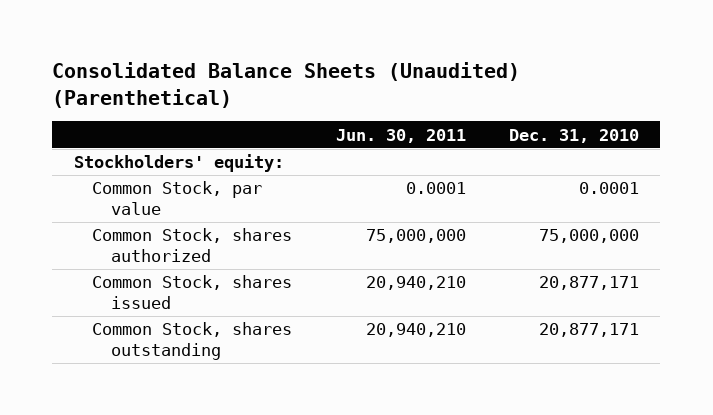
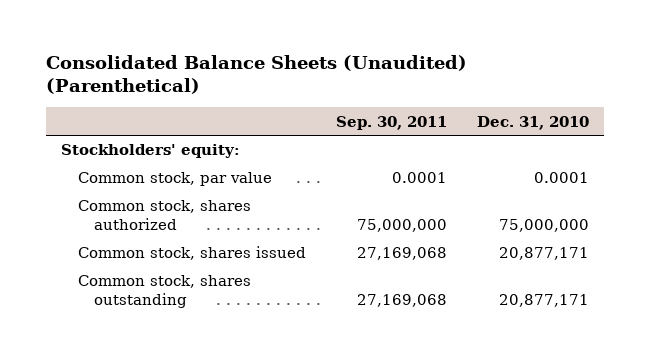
- | Jun. 30, 2011 | Dec. 31, 2010
+ | Sep. 30, 2011 | Dec. 31, 2010
- Common Stock, par value | 0.0001 | 0.0001
- Common Stock, shares authorized | 75,000,000 | 75,000,000
- Common Stock, shares issued | 20,940,210 | 20,877,171
- Common Stock, shares outstanding | 20,940,210 | 20,877,171
+ Common stock, par value | 0.0001 | 0.0001
+ Common stock, shares authorized | 75,000,000 | 75,000,000
+ Common stock, shares issued | 27,169,068 | 20,877,171
+ Common stock, shares outstanding | 27,169,068 | 20,877,171

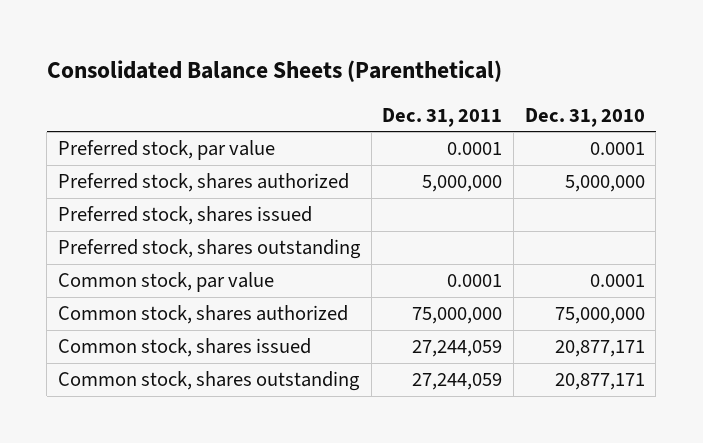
- Consolidated Balance Sheets (Unaudited) (Parenthetical)
+ Consolidated Balance Sheets (Parenthetical)
- | Sep. 30, 2011 | Dec. 31, 2010
+ | Dec. 31, 2011 | Dec. 31, 2010
- Stockholders' equity:
+ Preferred stock, par value | 0.0001 | 0.0001
+ Preferred stock, shares authorized | 5,000,000 | 5,000,000
+ Preferred stock, shares issued
+ Preferred stock, shares outstanding

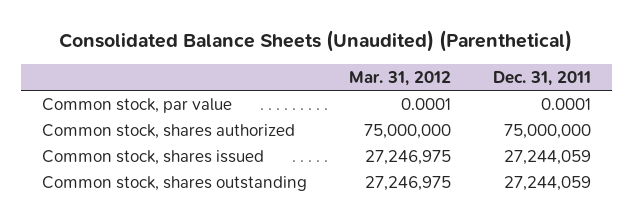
- Consolidated Balance Sheets (Parenthetical)
+ Consolidated Balance Sheets (Unaudited) (Parenthetical)
- | Dec. 31, 2011 | Dec. 31, 2010
+ | Mar. 31, 2012 | Dec. 31, 2011
- Preferred stock, par value | 0.0001 | 0.0001
- Preferred stock, shares authorized | 5,000,000 | 5,000,000
- Preferred stock, shares issued
- Preferred stock, shares outstanding

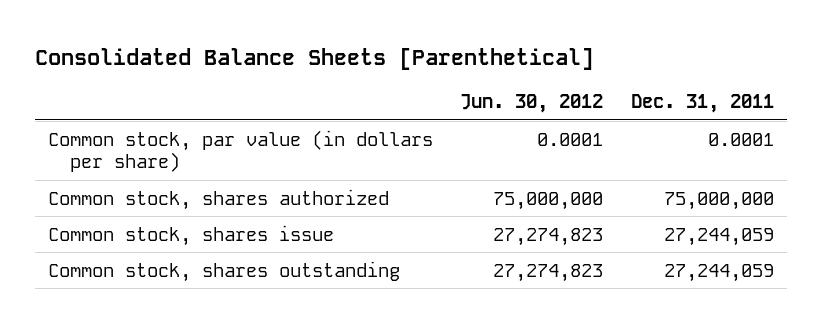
- Consolidated Balance Sheets (Unaudited) (Parenthetical)
+ Consolidated Balance Sheets [Parenthetical]
- | Mar. 31, 2012 | Dec. 31, 2011
+ | Jun. 30, 2012 | Dec. 31, 2011
- Common stock, par value | 0.0001 | 0.0001
+ Common stock, par value (in dollars per share) | 0.0001 | 0.0001
- Common stock, shares issued | 27,246,975 | 27,244,059
+ Common stock, shares issue | 27,274,823 | 27,244,059

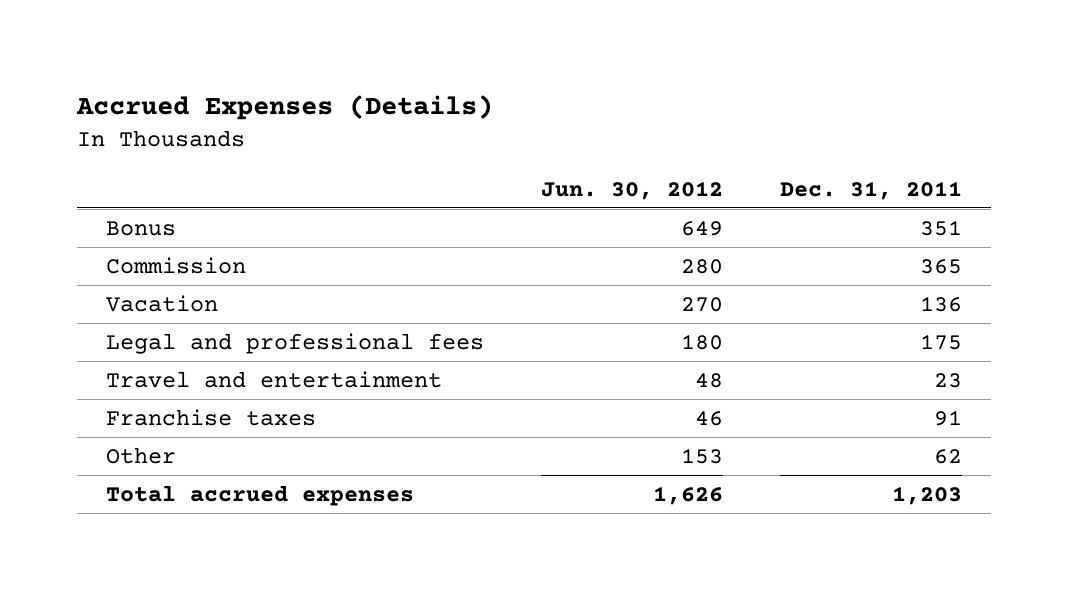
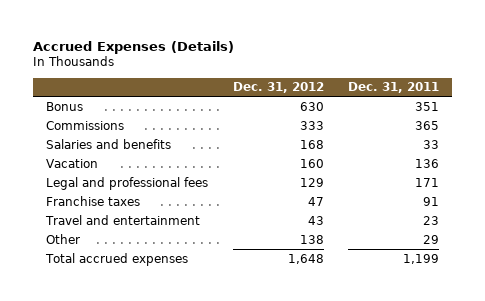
- | Jun. 30, 2012 | Dec. 31, 2011
+ | Dec. 31, 2012 | Dec. 31, 2011
- Commission | 280 | 365
+ Commissions | 333 | 365
+ Salaries and benefits | 168 | 33
- Legal and professional fees | 180 | 175
+ Legal and professional fees | 129 | 171
- Other | 153 | 62
- Total accrued expenses | 1,626 | 1,203
moved down: Travel and entertainment | 43 | 23
+ Other | 138 | 29
+ Total accrued expenses | 1,648 | 1,199

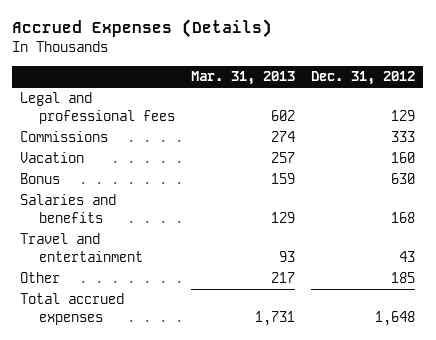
- | Dec. 31, 2012 | Dec. 31, 2011
+ | Mar. 31, 2013 | Dec. 31, 2012
moved up: Legal and professional fees | 602 | 129
- Franchise taxes | 47 | 91
moved down: Bonus | 159 | 630
moved down: Salaries and benefits | 129 | 168
- Other | 138 | 29
+ Other | 217 | 185

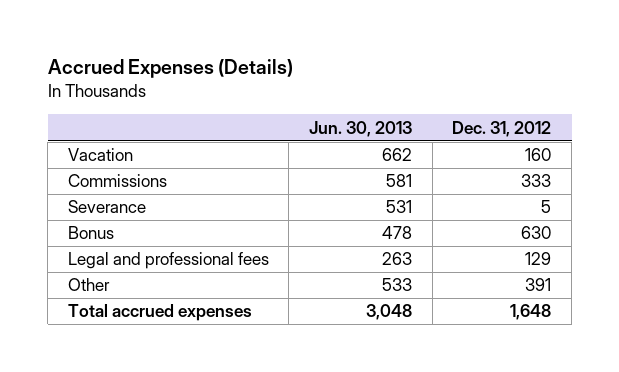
- | Mar. 31, 2013 | Dec. 31, 2012
+ | Jun. 30, 2013 | Dec. 31, 2012
moved down: Commissions | 581 | 333
+ Severance | 531 | 5
- Salaries and benefits | 129 | 168
- Travel and entertainment | 93 | 43
- Other | 217 | 185
moved down: Legal and professional fees | 263 | 129
+ Other | 533 | 391

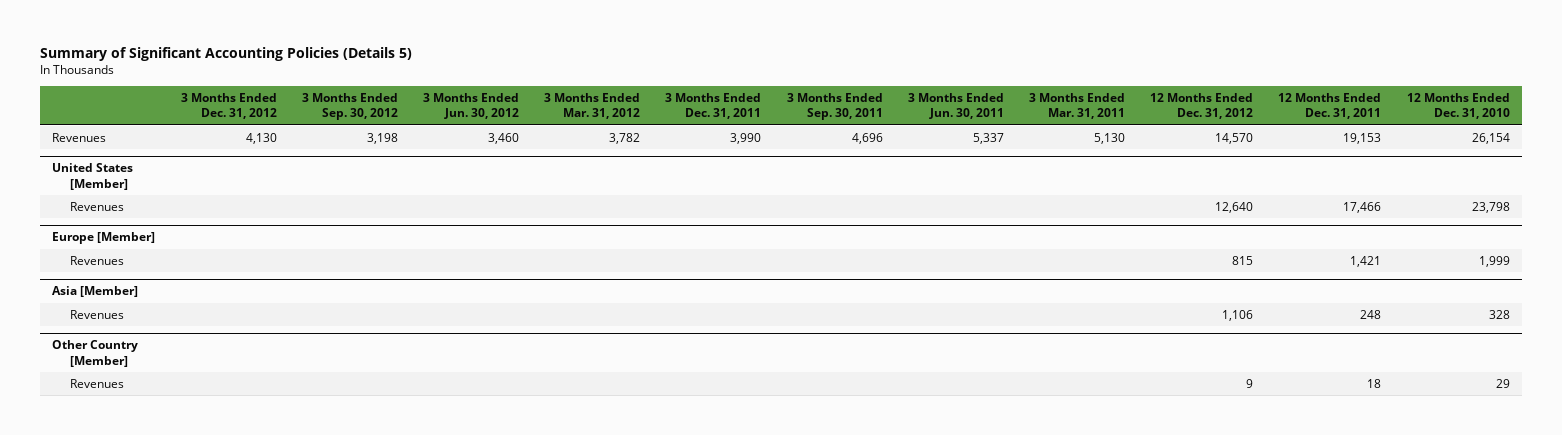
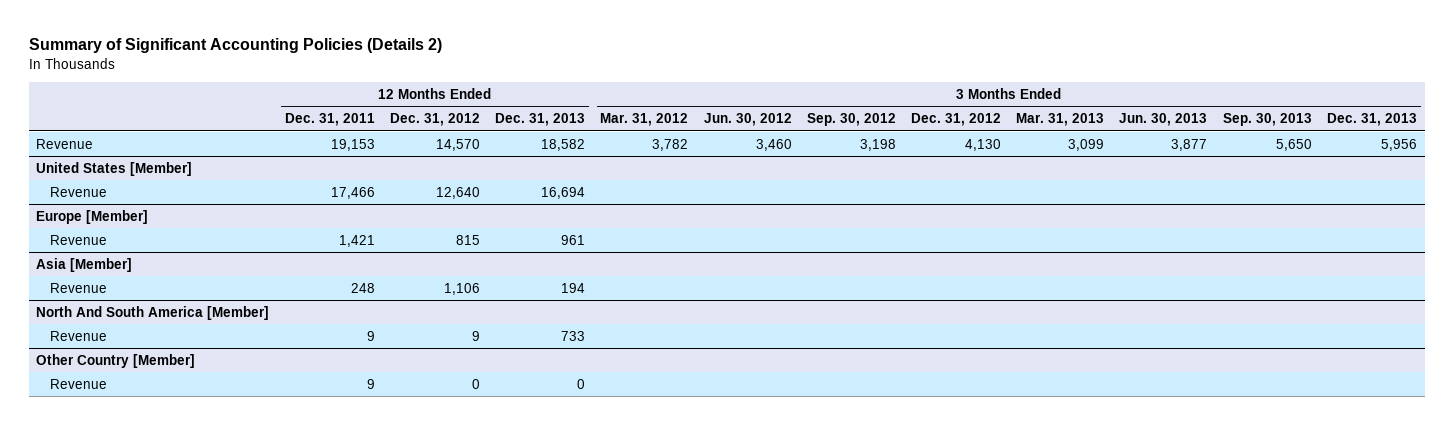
- Summary of Significant Accounting Policies (Details 5)
+ Summary of Significant Accounting Policies (Details 2)
- | 3 Months Ended Dec. 31, 2012 | 3 Months Ended Sep. 30, 2012 | 3 Months Ended Jun. 30, 2012 | 3 Months Ended Mar. 31, 2012 | 3 Months Ended Dec. 31, 2011 | 3 Months Ended Sep. 30, 2011 | 3 Months Ended Jun. 30, 2011 | 3 Months Ended Mar. 31, 2011 | 12 Months Ended Dec. 31, 2012 | 12 Months Ended Dec. 31, 2011 | 12 Months Ended Dec. 31, 2010
+ | 12 Months Ended Dec. 31, 2011 | 12 Months Ended Dec. 31, 2012 | 12 Months Ended Dec. 31, 2013 | 3 Months Ended Mar. 31, 2012 | 3 Months Ended Jun. 30, 2012 | 3 Months Ended Sep. 30, 2012 | 3 Months Ended Dec. 31, 2012 | 3 Months Ended Mar. 31, 2013 | 3 Months Ended Jun. 30, 2013 | 3 Months Ended Sep. 30, 2013 | 3 Months Ended Dec. 31, 2013
- Revenues | 4,130 | 3,198 | 3,460 | 3,782 | 3,990 | 4,696 | 5,337 | 5,130 | 14,570 | 19,153 | 26,154
+ Revenue | 19,153 | 14,570 | 18,582 | 3,782 | 3,460 | 3,198 | 4,130 | 3,099 | 3,877 | 5,650 | 5,956
@ United States [Member]
- Revenues | | | | | | | | | 12,640 | 17,466 | 23,798
+ Revenue | 17,466 | 12,640 | 16,694 | | | | | | | |
@ Europe [Member]
- Revenues | | | | | | | | | 815 | 1,421 | 1,999
+ Revenue | 1,421 | 815 | 961 | | | | | | | |
@ Asia [Member]
- Revenues | | | | | | | | | 1,106 | 248 | 328
+ Revenue | 248 | 1,106 | 194 | | | | | | | |
+ North And South America [Member]
+ Revenue | 9 | 9 | 733 | | | | | | | |
@ Other Country [Member]
- Revenues | | | | | | | | | 9 | 18 | 29
+ Revenue | 9 | 0 | 0 | | | | | | | |

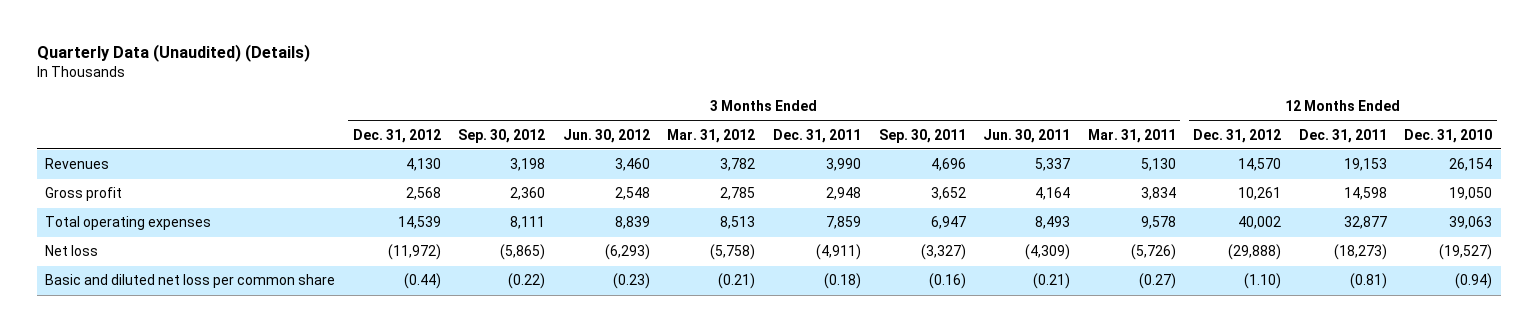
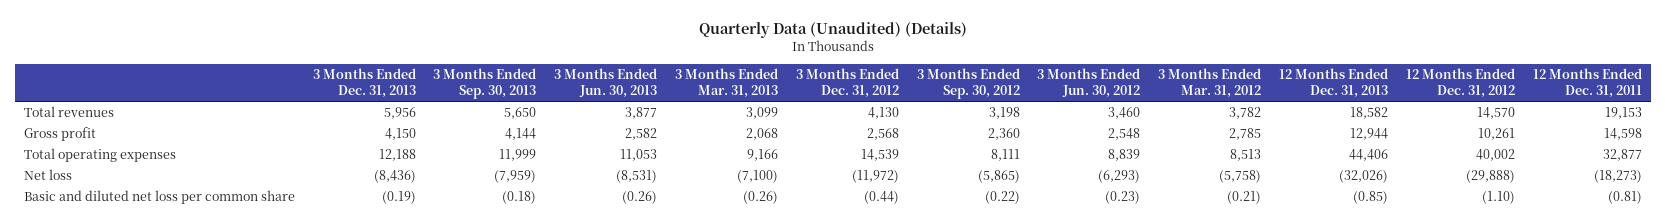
- | 3 Months Ended Dec. 31, 2012 | 3 Months Ended Sep. 30, 2012 | 3 Months Ended Jun. 30, 2012 | 3 Months Ended Mar. 31, 2012 | 3 Months Ended Dec. 31, 2011 | 3 Months Ended Sep. 30, 2011 | 3 Months Ended Jun. 30, 2011 | 3 Months Ended Mar. 31, 2011 | 12 Months Ended Dec. 31, 2012 | 12 Months Ended Dec. 31, 2011 | 12 Months Ended Dec. 31, 2010
+ | 3 Months Ended Dec. 31, 2013 | 3 Months Ended Sep. 30, 2013 | 3 Months Ended Jun. 30, 2013 | 3 Months Ended Mar. 31, 2013 | 3 Months Ended Dec. 31, 2012 | 3 Months Ended Sep. 30, 2012 | 3 Months Ended Jun. 30, 2012 | 3 Months Ended Mar. 31, 2012 | 12 Months Ended Dec. 31, 2013 | 12 Months Ended Dec. 31, 2012 | 12 Months Ended Dec. 31, 2011
- Revenues | 4,130 | 3,198 | 3,460 | 3,782 | 3,990 | 4,696 | 5,337 | 5,130 | 14,570 | 19,153 | 26,154
+ Total revenues | 5,956 | 5,650 | 3,877 | 3,099 | 4,130 | 3,198 | 3,460 | 3,782 | 18,582 | 14,570 | 19,153

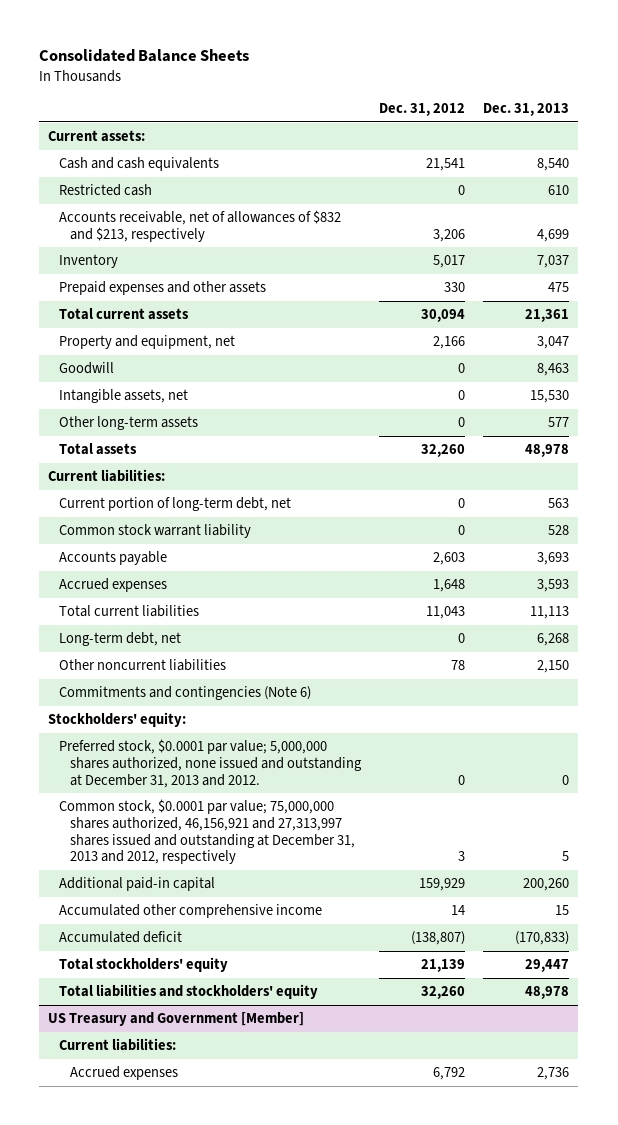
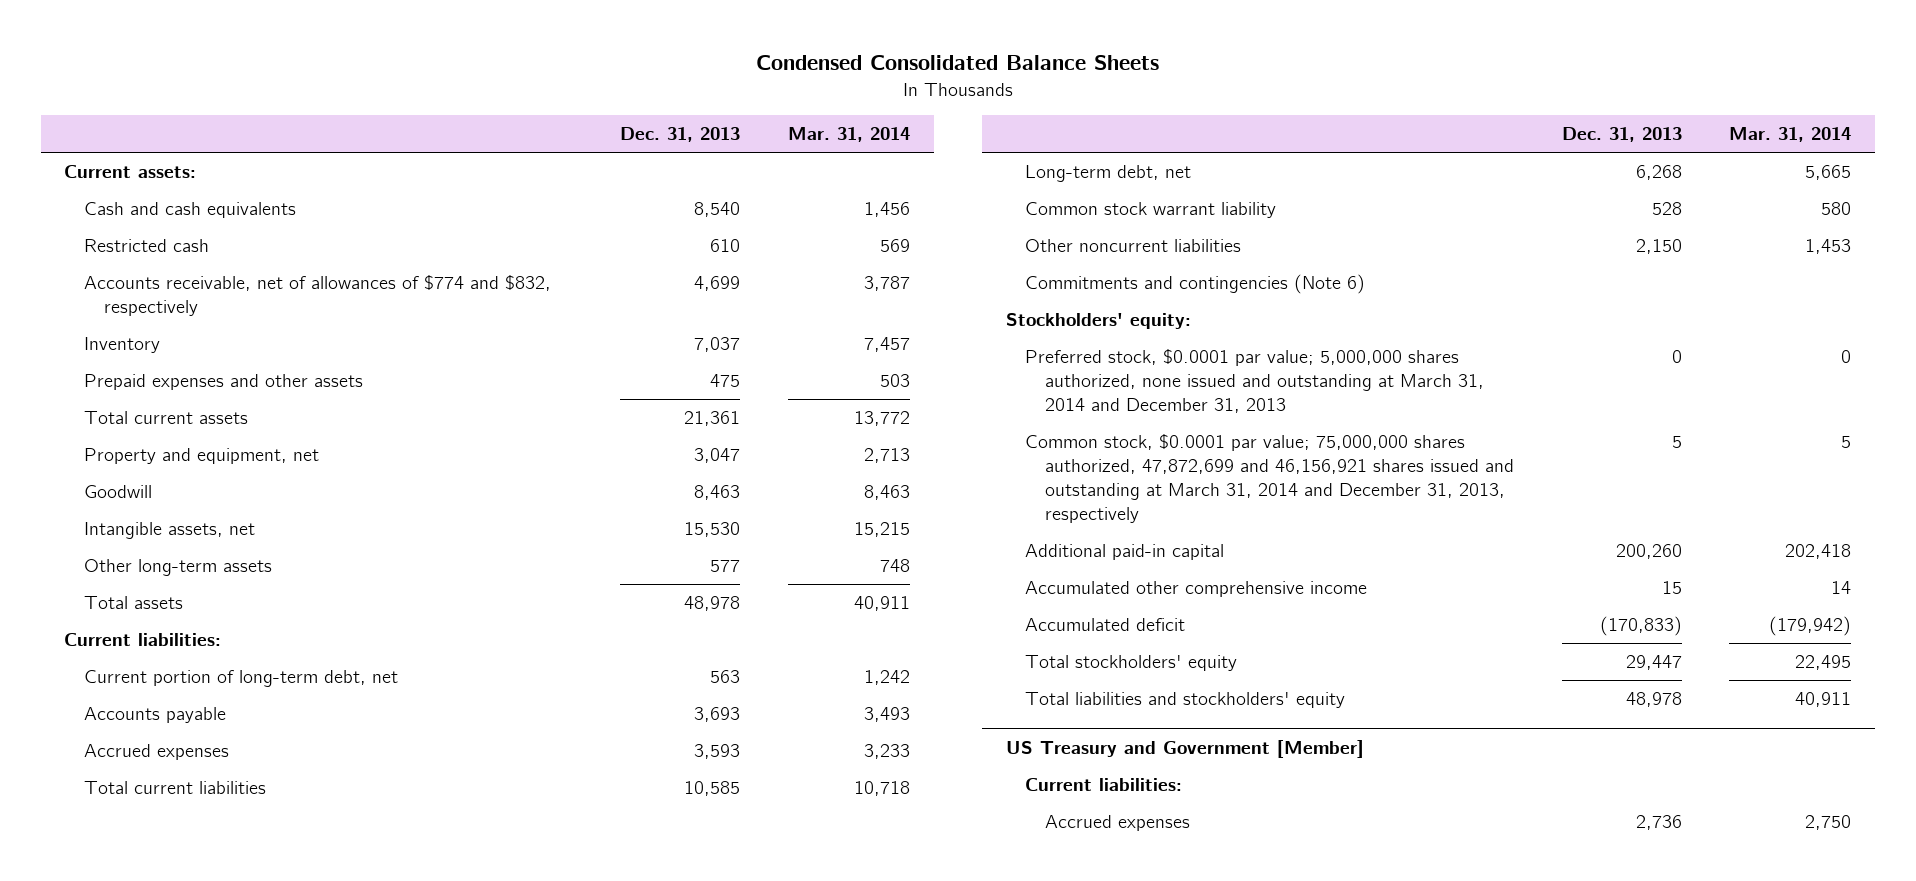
- Consolidated Balance Sheets
+ Condensed Consolidated Balance Sheets
- | Dec. 31, 2012 | Dec. 31, 2013
+ | Dec. 31, 2013 | Mar. 31, 2014
- Accounts receivable, net of allowances of $832 and $213, respectively | 3,206 | 4,699
+ Accounts receivable, net of allowances of $774 and $832, respectively | 4,699 | 3,787
- Total current liabilities | 11,043 | 11,113
+ Total current liabilities | 10,585 | 10,718
moved down: Common stock warrant liability | 528 | 580
- Preferred stock, $0.0001 par value; 5,000,000 shares authorized, none issued and outstanding at December 31, 2013 and 2012. | 0 | 0
- Common stock, $0.0001 par value; 75,000,000 shares authorized, 46,156,921 and 27,313,997 shares issued and outstanding at December 31, 2013 and 2012, respectively | 3 | 5
+ Preferred stock, $0.0001 par value; 5,000,000 shares authorized, none issued and outstanding at March 31, 2014 and December 31, 2013 | 0 | 0
+ Common stock, $0.0001 par value; 75,000,000 shares authorized, 47,872,699 and 46,156,921 shares issued and outstanding at March 31, 2014 and December 31, 2013, respectively | 5 | 5

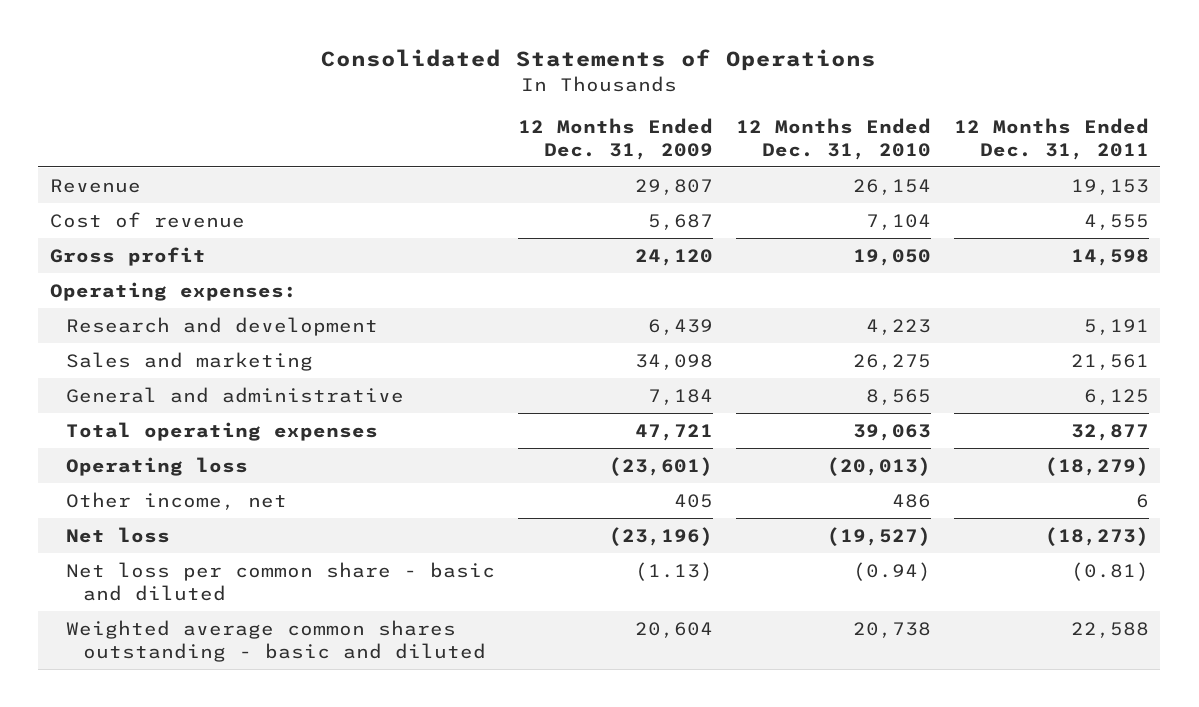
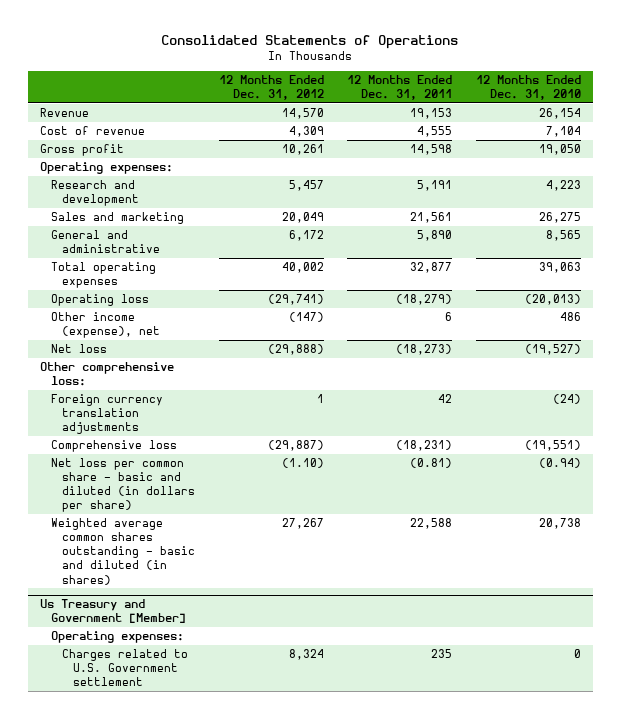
- | 12 Months Ended Dec. 31, 2009 | 12 Months Ended Dec. 31, 2010 | 12 Months Ended Dec. 31, 2011
+ | 12 Months Ended Dec. 31, 2012 | 12 Months Ended Dec. 31, 2011 | 12 Months Ended Dec. 31, 2010
- General and administrative | 7,184 | 8,565 | 6,125
+ General and administrative | 6,172 | 5,890 | 8,565
- Other income, net | 405 | 486 | 6
+ Other income (expense), net | (147) | 6 | 486
- Net loss per common share - basic and diluted | (1.13) | (0.94) | (0.81)
- Weighted average common shares outstanding - basic and diluted | 20,604 | 20,738 | 22,588
+ Other comprehensive loss:
+ Foreign currency translation adjustments | 1 | 42 | (24)
+ Comprehensive loss | (29,887) | (18,231) | (19,551)
+ Net loss per common share - basic and diluted (in dollars per share) | (1.10) | (0.81) | (0.94)
+ Weighted average common shares outstanding - basic and diluted (in shares) | 27,267 | 22,588 | 20,738
+ Us Treasury and Government [Member]
+ Operating expenses:
+ Charges related to U.S. Government settlement | 8,324 | 235 | 0

